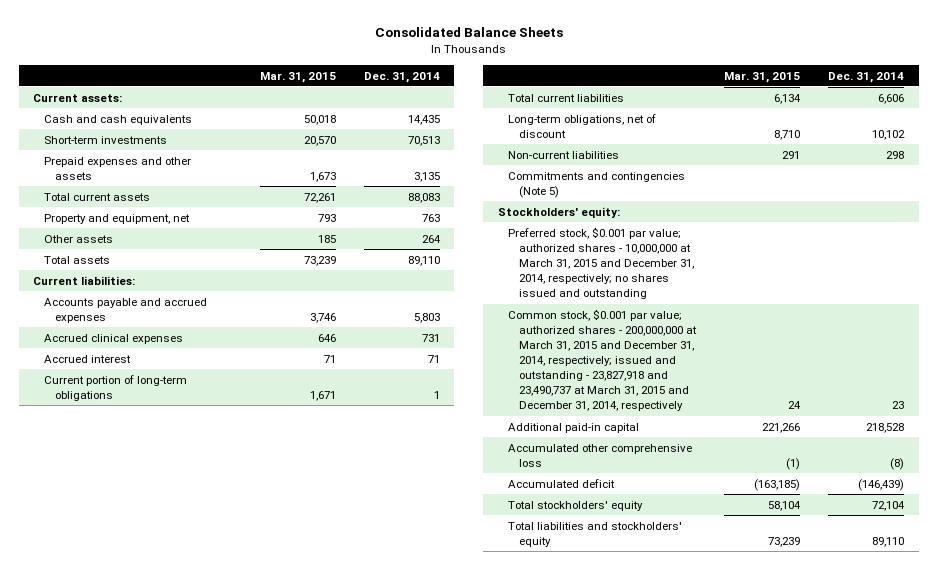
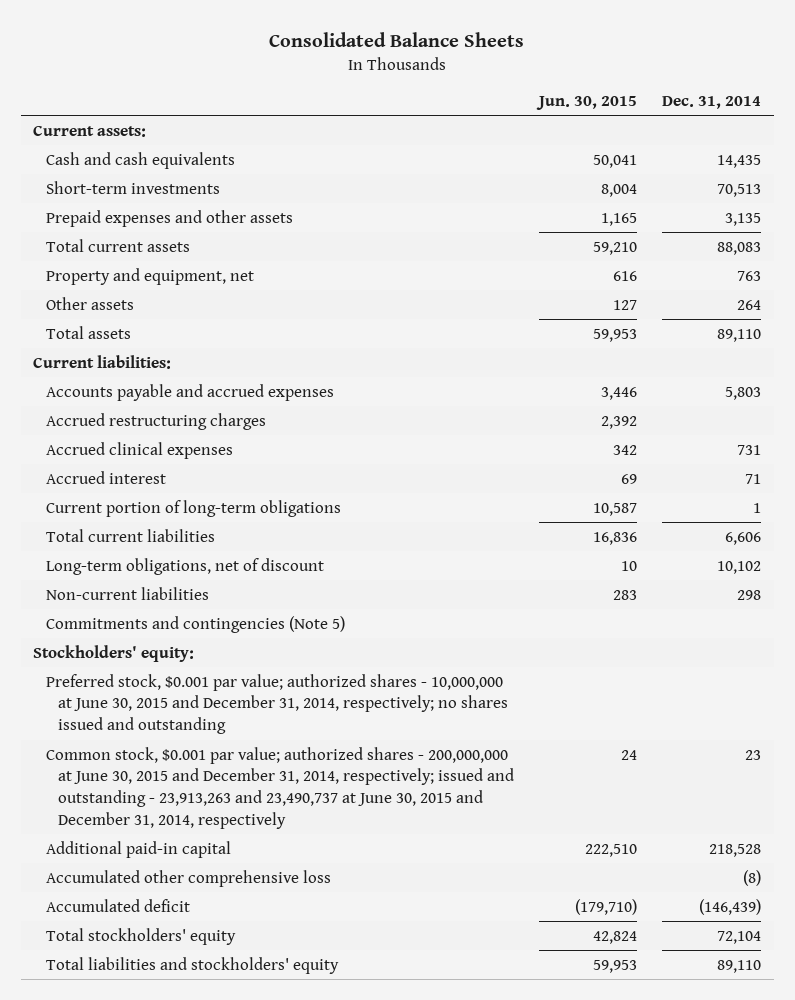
- | Mar. 31, 2015 | Dec. 31, 2014
+ | Jun. 30, 2015 | Dec. 31, 2014
+ Accrued restructuring charges | 2,392 |
- Preferred stock, $0.001 par value; authorized shares - 10,000,000 at March 31, 2015 and December 31, 2014, respectively; no shares issued and outstanding
- Common stock, $0.001 par value; authorized shares - 200,000,000 at March 31, 2015 and December 31, 2014, respectively; issued and outstanding - 23,827,918 and 23,490,737 at March 31, 2015 and December 31, 2014, respectively | 24 | 23
+ Preferred stock, $0.001 par value; authorized shares - 10,000,000 at June 30, 2015 and December 31, 2014, respectively; no shares issued and outstanding
+ Common stock, $0.001 par value; authorized shares - 200,000,000 at June 30, 2015 and December 31, 2014, respectively; issued and outstanding - 23,913,263 and 23,490,737 at June 30, 2015 and December 31, 2014, respectively | 24 | 23

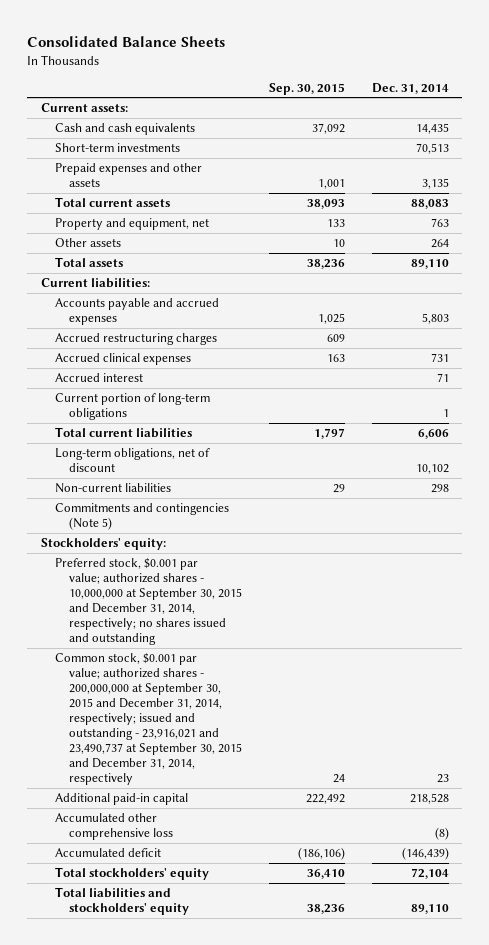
- | Jun. 30, 2015 | Dec. 31, 2014
+ | Sep. 30, 2015 | Dec. 31, 2014
- Preferred stock, $0.001 par value; authorized shares - 10,000,000 at June 30, 2015 and December 31, 2014, respectively; no shares issued and outstanding
- Common stock, $0.001 par value; authorized shares - 200,000,000 at June 30, 2015 and December 31, 2014, respectively; issued and outstanding - 23,913,263 and 23,490,737 at June 30, 2015 and December 31, 2014, respectively | 24 | 23
+ Preferred stock, $0.001 par value; authorized shares - 10,000,000 at September 30, 2015 and December 31, 2014, respectively; no shares issued and outstanding
+ Common stock, $0.001 par value; authorized shares - 200,000,000 at September 30, 2015 and December 31, 2014, respectively; issued and outstanding - 23,916,021 and 23,490,737 at September 30, 2015 and December 31, 2014, respectively | 24 | 23

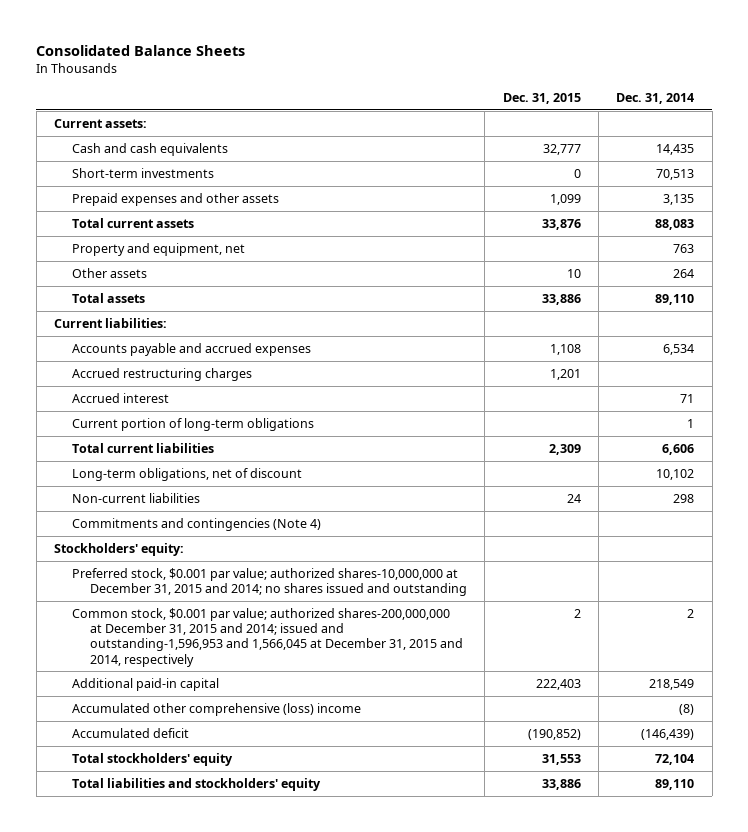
- | Sep. 30, 2015 | Dec. 31, 2014
+ | Dec. 31, 2015 | Dec. 31, 2014
- Accounts payable and accrued expenses | 1,025 | 5,803
+ Accounts payable and accrued expenses | 1,108 | 6,534
- Accrued clinical expenses | 163 | 731
- Commitments and contingencies (Note 5)
+ Commitments and contingencies (Note 4)
- Preferred stock, $0.001 par value; authorized shares - 10,000,000 at September 30, 2015 and December 31, 2014, respectively; no shares issued and outstanding
- Common stock, $0.001 par value; authorized shares - 200,000,000 at September 30, 2015 and December 31, 2014, respectively; issued and outstanding - 23,916,021 and 23,490,737 at September 30, 2015 and December 31, 2014, respectively | 24 | 23
- Additional paid-in capital | 222,492 | 218,528
- Accumulated other comprehensive loss | | (8)
+ Preferred stock, $0.001 par value; authorized shares-10,000,000 at December 31, 2015 and 2014; no shares issued and outstanding
+ Common stock, $0.001 par value; authorized shares-200,000,000 at December 31, 2015 and 2014; issued and outstanding-1,596,953 and 1,566,045 at December 31, 2015 and 2014, respectively | 2 | 2
+ Additional paid-in capital | 222,403 | 218,549
+ Accumulated other comprehensive (loss) income | | (8)

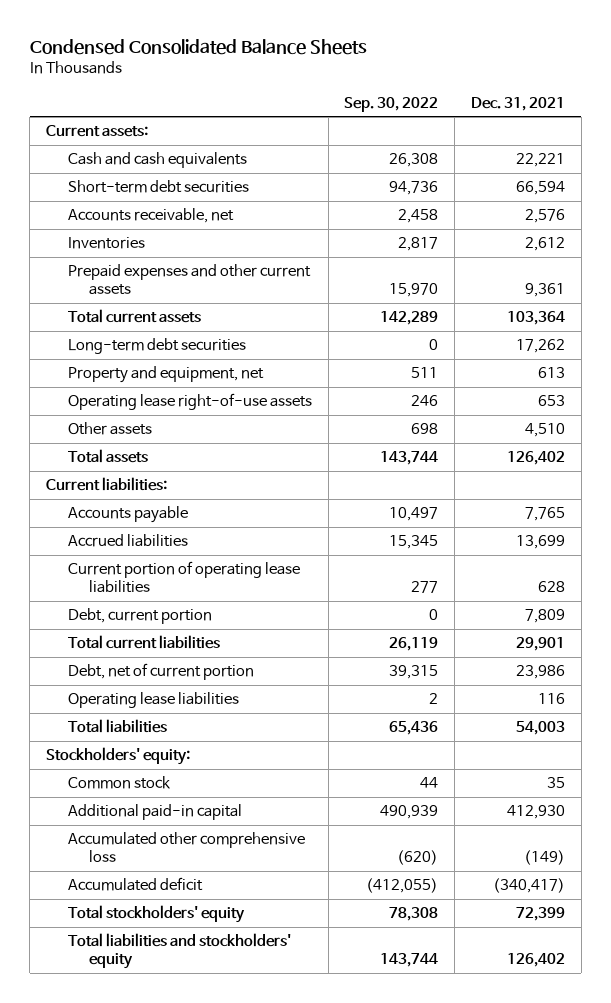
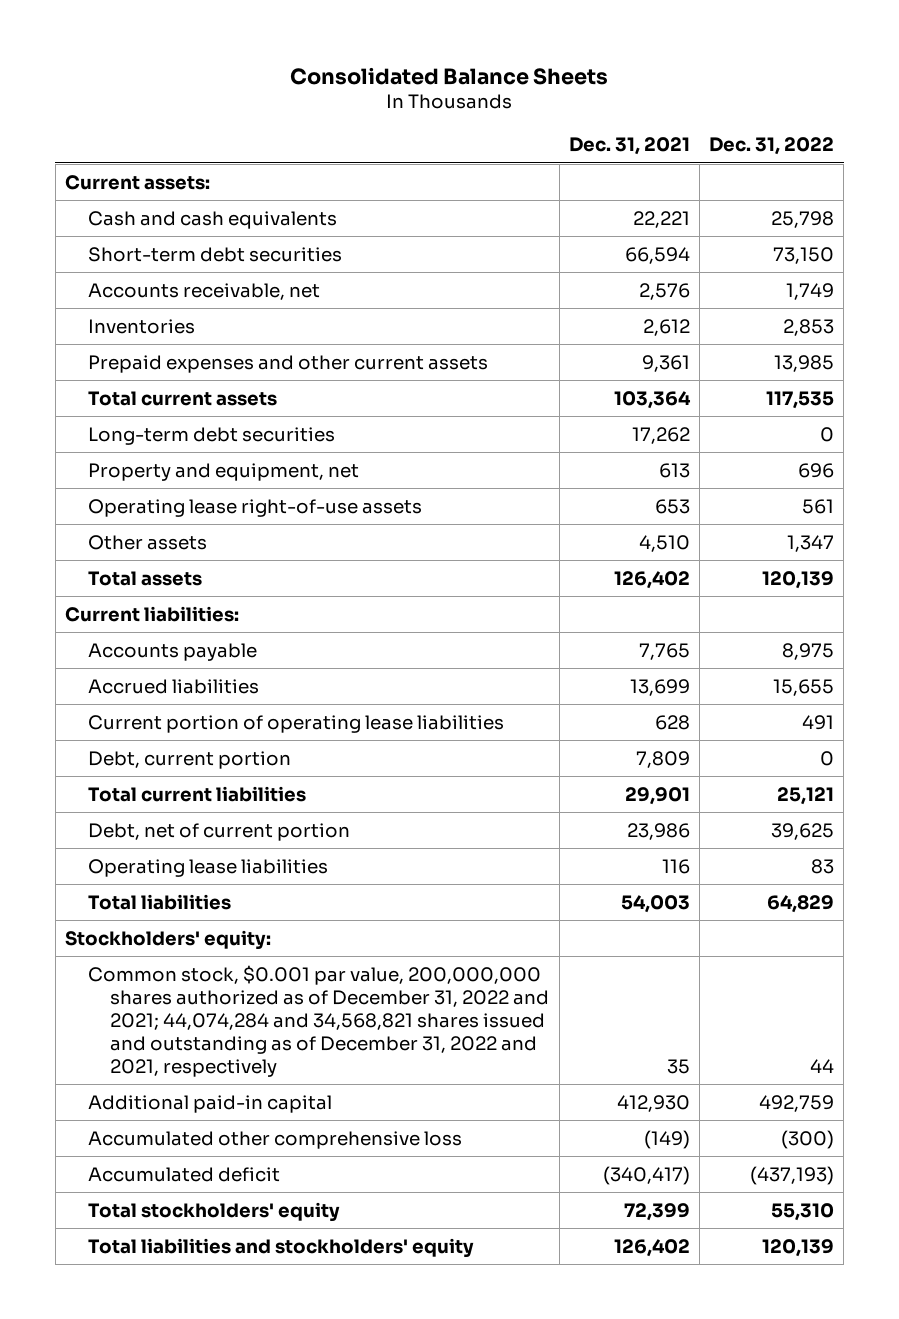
- Condensed Consolidated Balance Sheets
+ Consolidated Balance Sheets
- | Sep. 30, 2022 | Dec. 31, 2021
+ | Dec. 31, 2021 | Dec. 31, 2022
- Common stock | 44 | 35
+ Common stock, $0.001 par value, 200,000,000 shares authorized as of December 31, 2022 and 2021; 44,074,284 and 34,568,821 shares issued and outstanding as of December 31, 2022 and 2021, respectively | 35 | 44

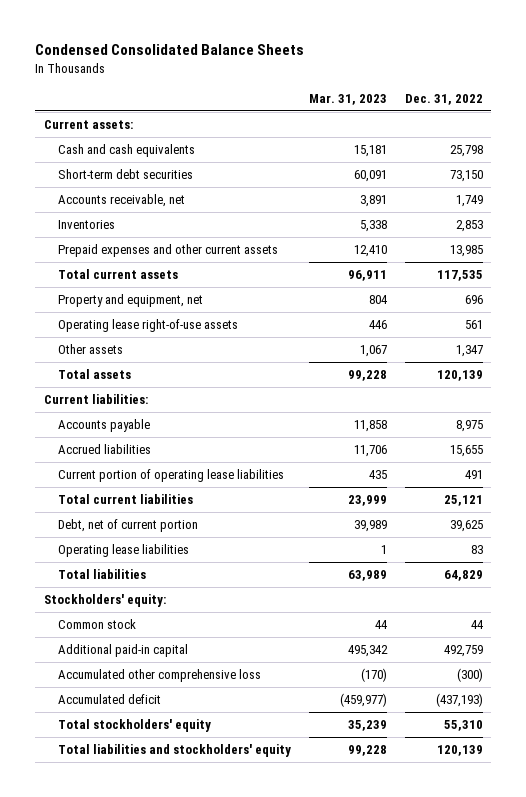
- Consolidated Balance Sheets
+ Condensed Consolidated Balance Sheets
- | Dec. 31, 2021 | Dec. 31, 2022
+ | Mar. 31, 2023 | Dec. 31, 2022
- Long-term debt securities | 17,262 | 0
- Debt, current portion | 7,809 | 0
- Common stock, $0.001 par value, 200,000,000 shares authorized as of December 31, 2022 and 2021; 44,074,284 and 34,568,821 shares issued and outstanding as of December 31, 2022 and 2021, respectively | 35 | 44
+ Common stock | 44 | 44

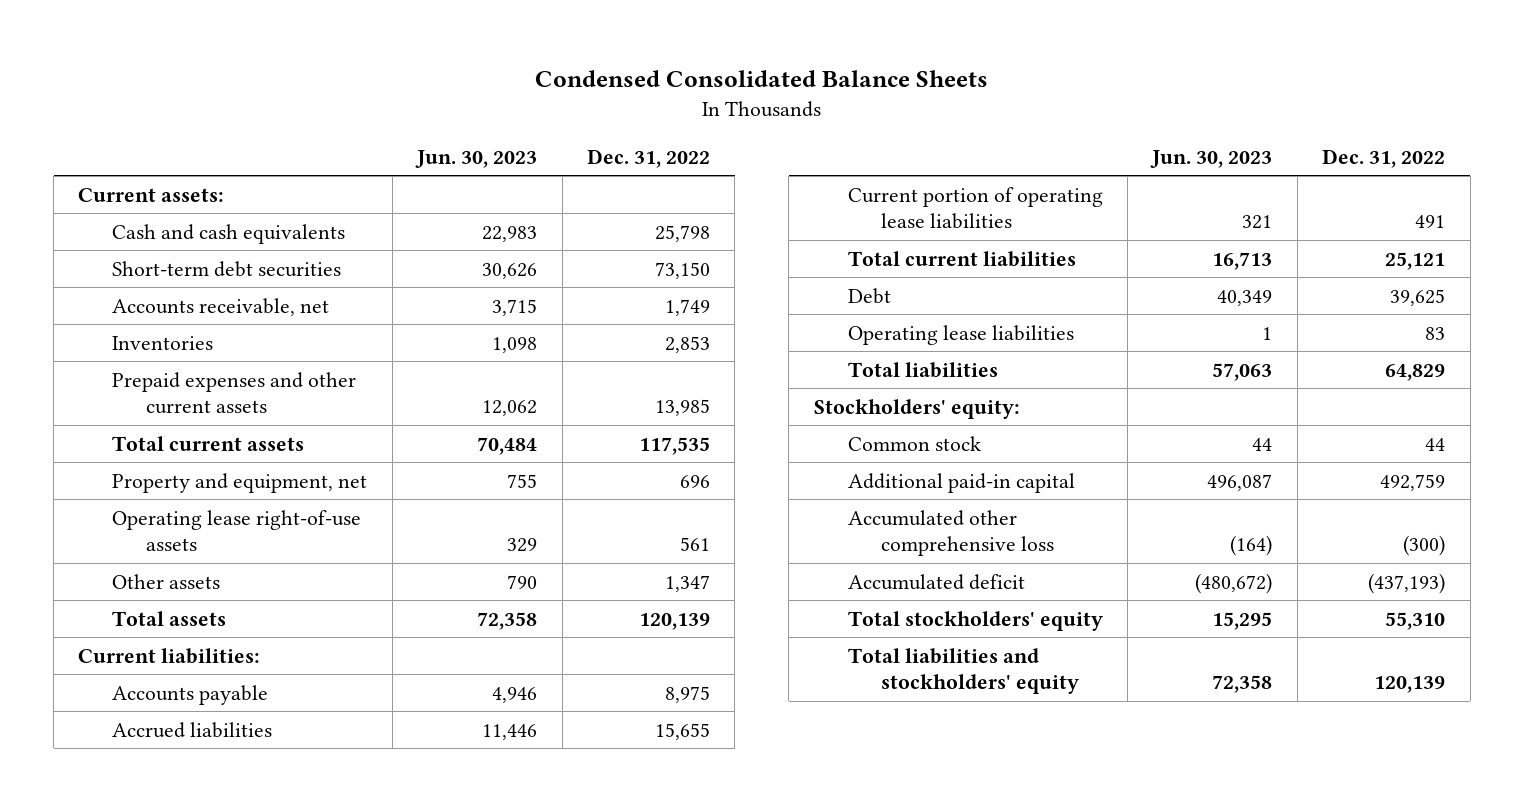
- | Mar. 31, 2023 | Dec. 31, 2022
+ | Jun. 30, 2023 | Dec. 31, 2022
- Debt, net of current portion | 39,989 | 39,625
+ Debt | 40,349 | 39,625

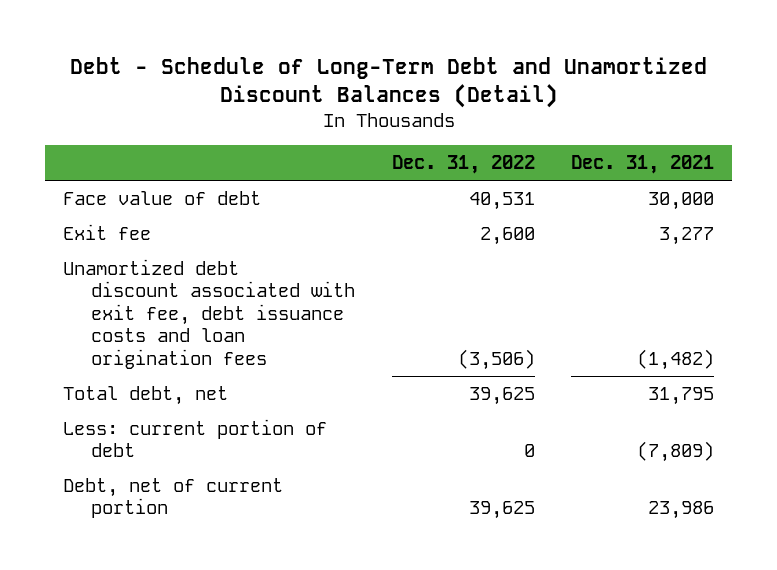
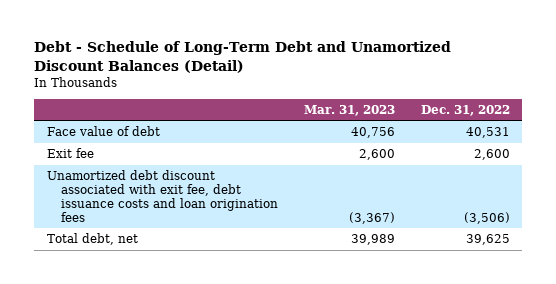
- | Dec. 31, 2022 | Dec. 31, 2021
+ | Mar. 31, 2023 | Dec. 31, 2022
- Less: current portion of debt | 0 | (7,809)
- Debt, net of current portion | 39,625 | 23,986

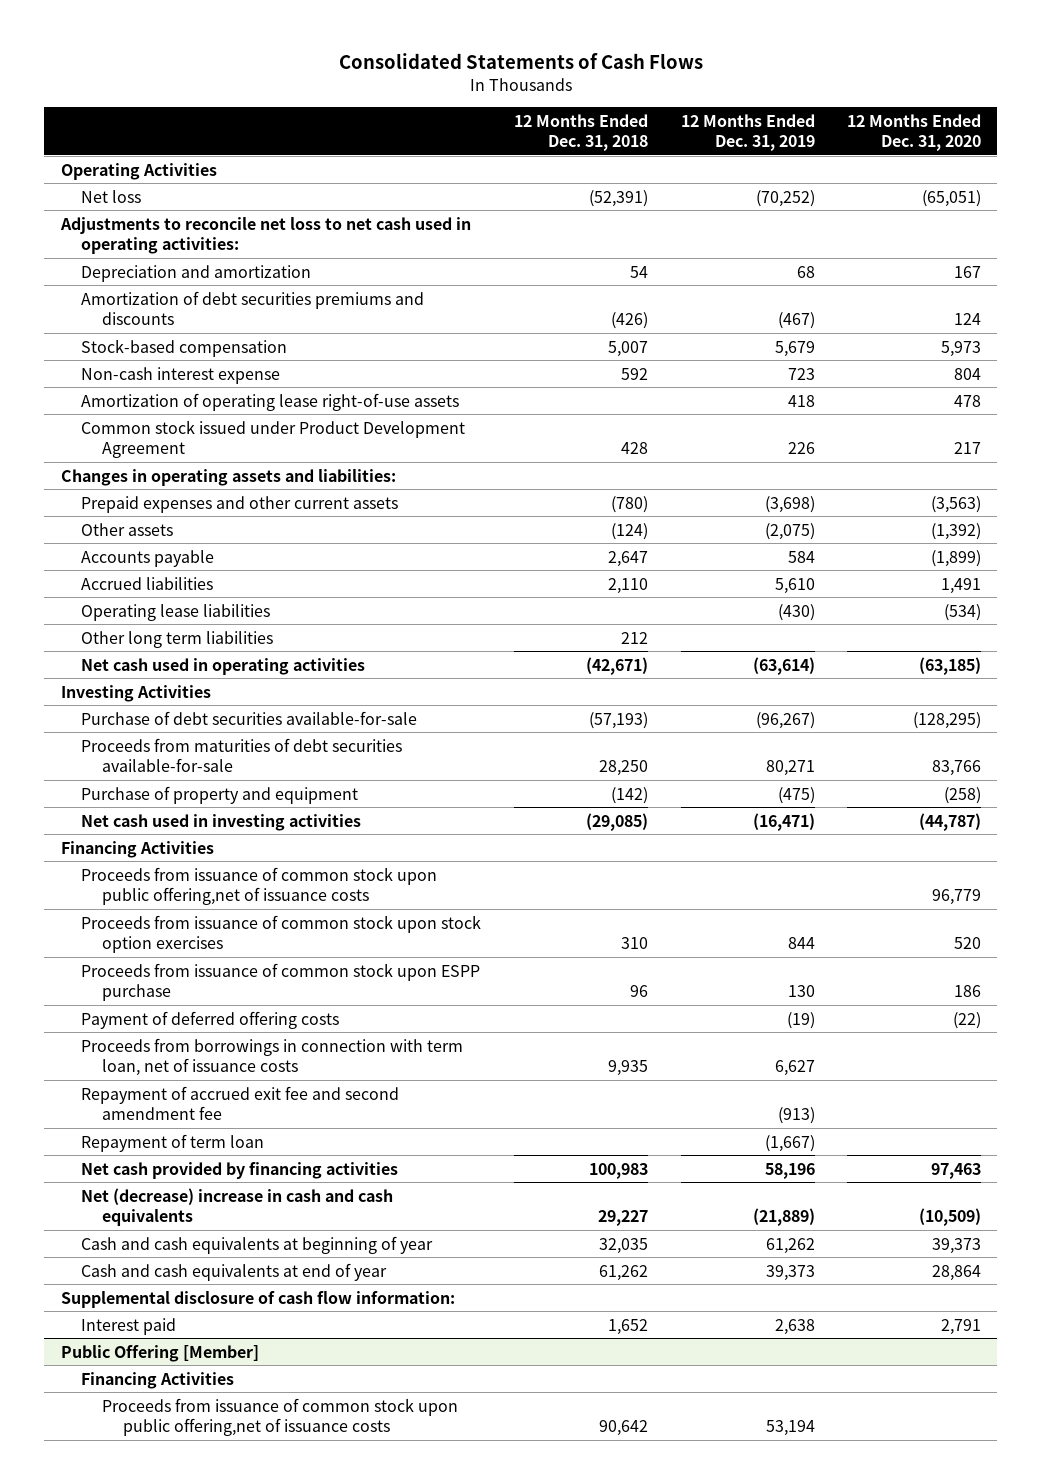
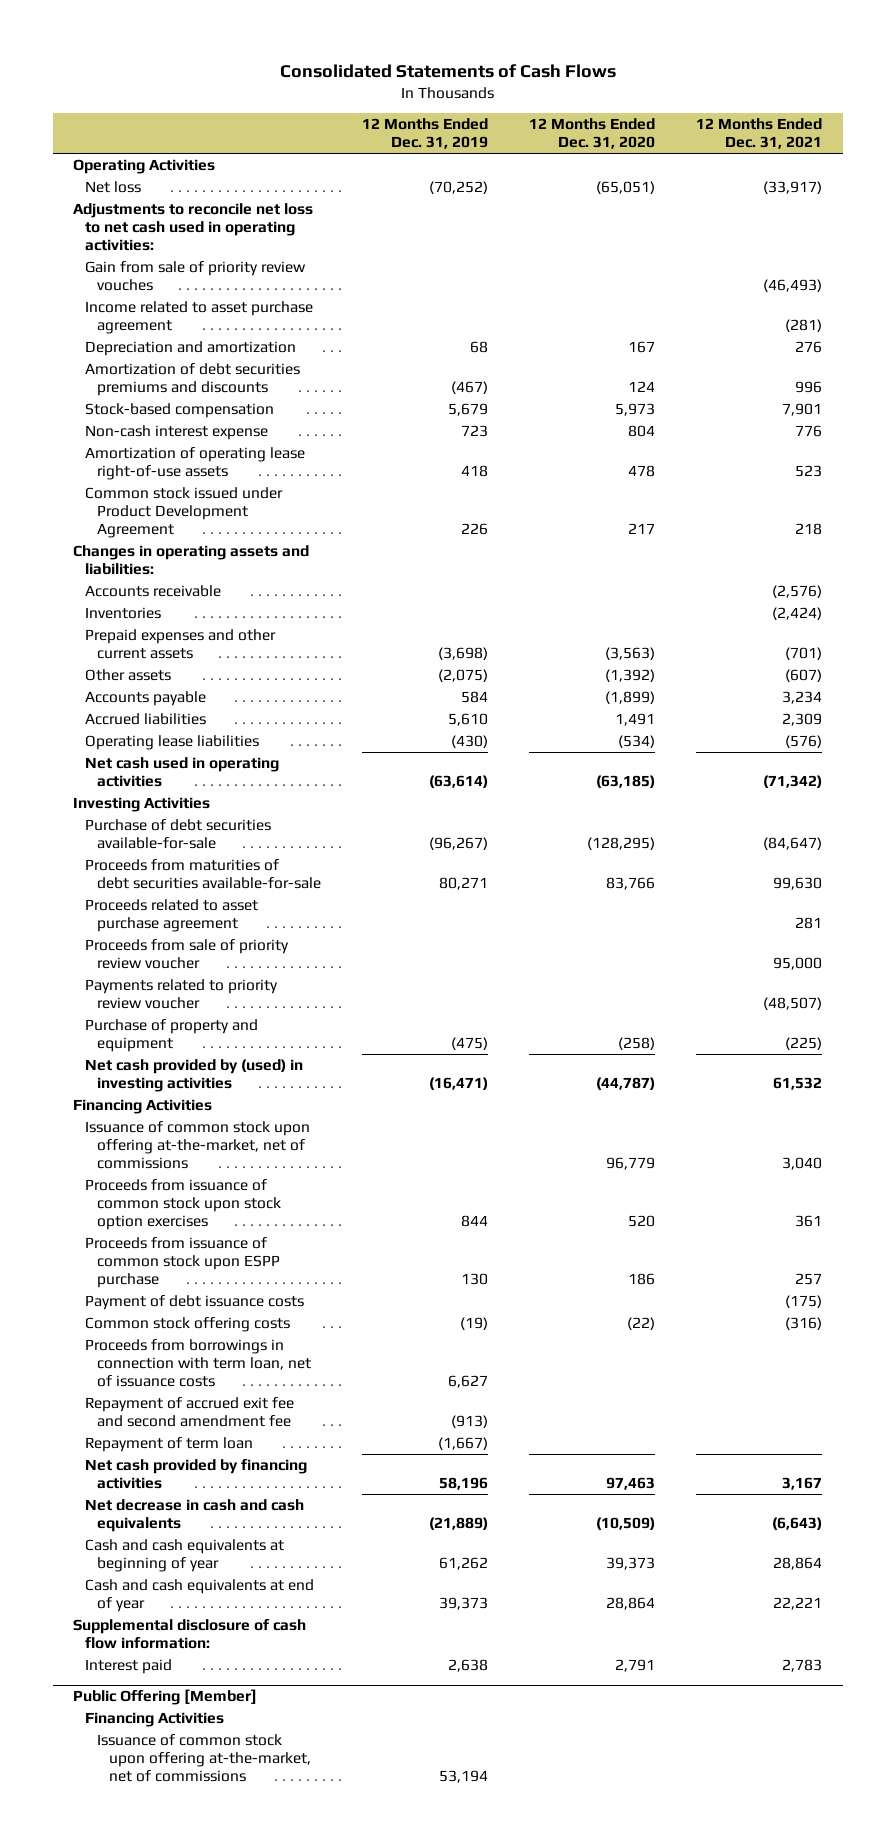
- | 12 Months Ended Dec. 31, 2018 | 12 Months Ended Dec. 31, 2019 | 12 Months Ended Dec. 31, 2020
+ | 12 Months Ended Dec. 31, 2019 | 12 Months Ended Dec. 31, 2020 | 12 Months Ended Dec. 31, 2021
+ Gain from sale of priority review vouches | | | (46,493)
+ Income related to asset purchase agreement | | | (281)
+ Accounts receivable | | | (2,576)
+ Inventories | | | (2,424)
- Other long term liabilities | 212 | |
+ Proceeds related to asset purchase agreement | | | 281
+ Proceeds from sale of priority review voucher | | | 95,000
+ Payments related to priority review voucher | | | (48,507)
- Net cash used in investing activities | (29,085) | (16,471) | (44,787)
+ Net cash provided by (used) in investing activities | (16,471) | (44,787) | 61,532
- Proceeds from issuance of common stock upon public offering,net of issuance costs | | | 96,779
+ Issuance of common stock upon offering at-the-market, net of commissions | | 96,779 | 3,040
- Payment of deferred offering costs | | (19) | (22)
+ Payment of debt issuance costs | | | (175)
+ Common stock offering costs | (19) | (22) | (316)
- Net (decrease) increase in cash and cash equivalents | 29,227 | (21,889) | (10,509)
+ Net decrease in cash and cash equivalents | (21,889) | (10,509) | (6,643)
@ Public Offering [Member]
- Proceeds from issuance of common stock upon public offering,net of issuance costs | 90,642 | 53,194 |
+ Issuance of common stock upon offering at-the-market, net of commissions | 53,194 | |

